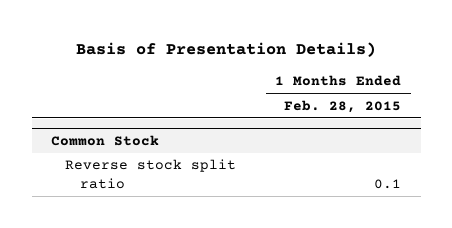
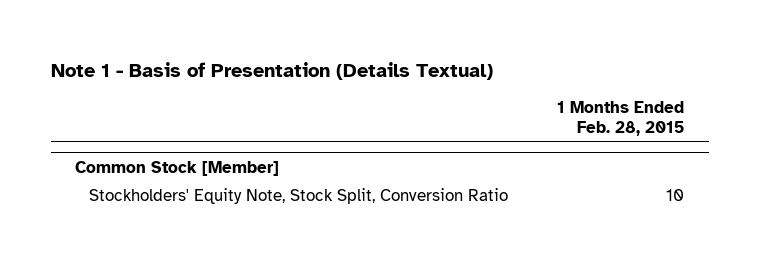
- Basis of Presentation Details)
+ Note 1 - Basis of Presentation (Details Textual)
- Common Stock
- Reverse stock split ratio | 0.1
+ Common Stock [Member]
+ Stockholders' Equity Note, Stock Split, Conversion Ratio | 10

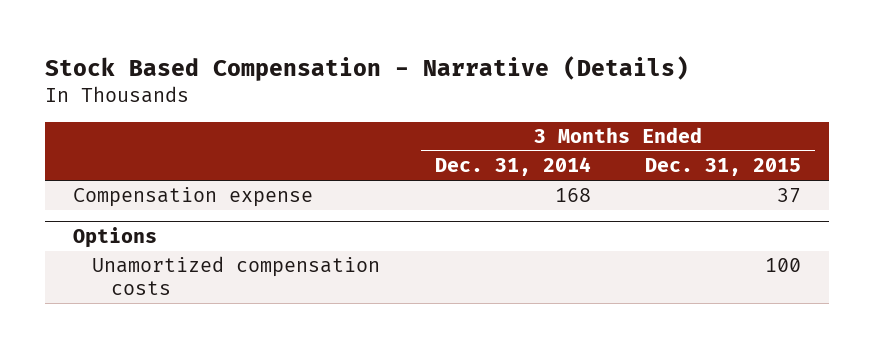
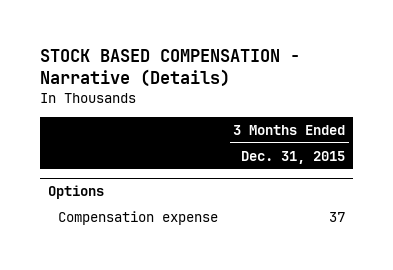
- Stock Based Compensation - Narrative (Details)
+ STOCK BASED COMPENSATION - Narrative (Details)
- | 3 Months Ended Dec. 31, 2014 | 3 Months Ended Dec. 31, 2015
+ | 3 Months Ended Dec. 31, 2015
- Compensation expense | 168 | 37
@ Options
- Unamortized compensation costs | | 100
+ Compensation expense | 37

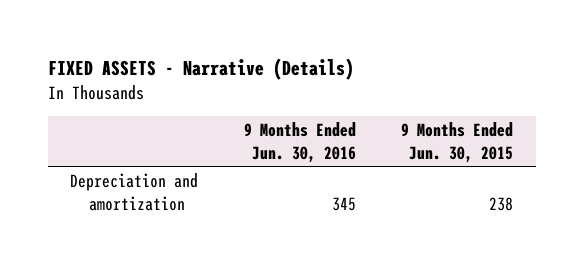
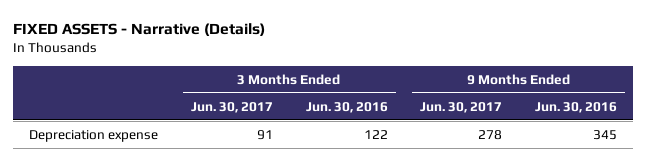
- | 9 Months Ended Jun. 30, 2016 | 9 Months Ended Jun. 30, 2015
+ | 3 Months Ended Jun. 30, 2017 | 3 Months Ended Jun. 30, 2016 | 9 Months Ended Jun. 30, 2017 | 9 Months Ended Jun. 30, 2016
- Depreciation and amortization | 345 | 238
+ Depreciation expense | 91 | 122 | 278 | 345

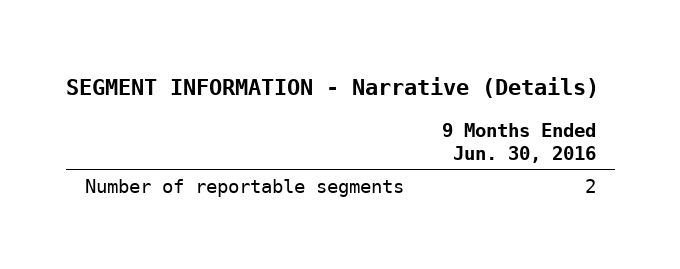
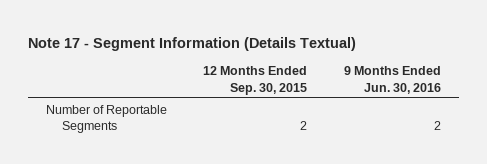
- SEGMENT INFORMATION - Narrative (Details)
+ Note 17 - Segment Information (Details Textual)
- | 9 Months Ended Jun. 30, 2016
+ | 12 Months Ended Sep. 30, 2015 | 9 Months Ended Jun. 30, 2016
- Number of reportable segments | 2
+ Number of Reportable Segments | 2 | 2

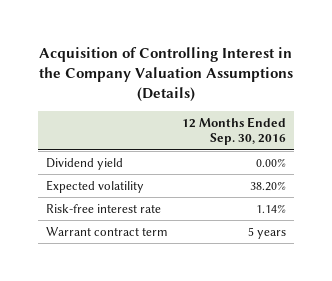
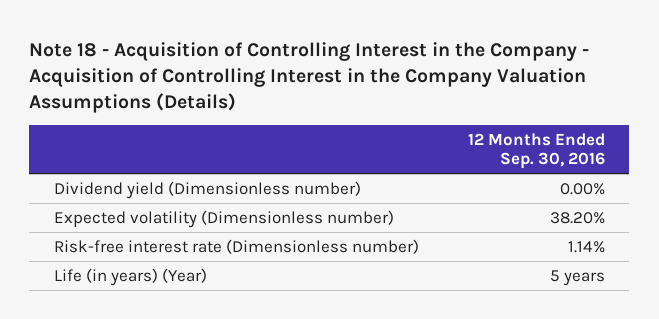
- Acquisition of Controlling Interest in the Company Valuation Assumptions (Details)
+ Note 18 - Acquisition of Controlling Interest in the Company - Acquisition of Controlling Interest in the Company Valuation Assumptions (Details)
- Dividend yield | 0.00%
- Expected volatility | 38.20%
- Risk-free interest rate | 1.14%
- Warrant contract term | 5 years
+ Dividend yield (Dimensionless number) | 0.00%
+ Expected volatility (Dimensionless number) | 38.20%
+ Risk-free interest rate (Dimensionless number) | 1.14%
+ Life (in years) (Year) | 5 years

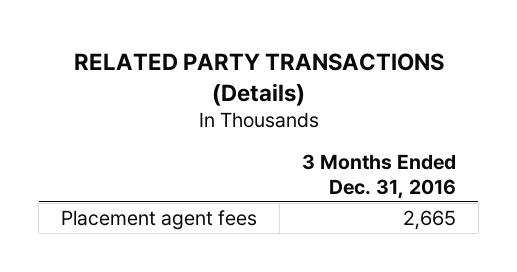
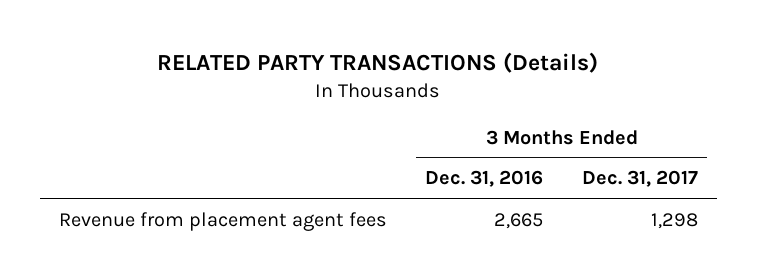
- | 3 Months Ended Dec. 31, 2016
+ | 3 Months Ended Dec. 31, 2016 | 3 Months Ended Dec. 31, 2017
- Placement agent fees | 2,665
+ Revenue from placement agent fees | 2,665 | 1,298

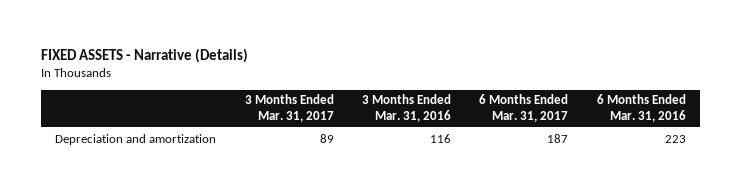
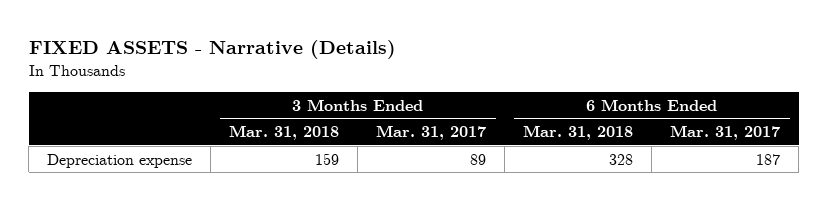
- | 3 Months Ended Mar. 31, 2017 | 3 Months Ended Mar. 31, 2016 | 6 Months Ended Mar. 31, 2017 | 6 Months Ended Mar. 31, 2016
+ | 3 Months Ended Mar. 31, 2018 | 3 Months Ended Mar. 31, 2017 | 6 Months Ended Mar. 31, 2018 | 6 Months Ended Mar. 31, 2017
- Depreciation and amortization | 89 | 116 | 187 | 223
+ Depreciation expense | 159 | 89 | 328 | 187

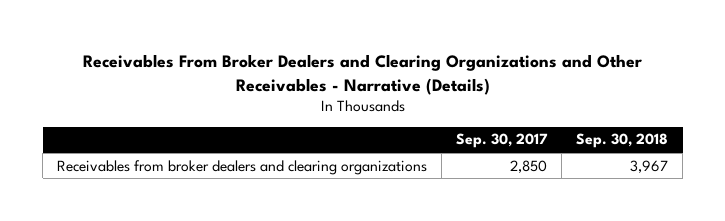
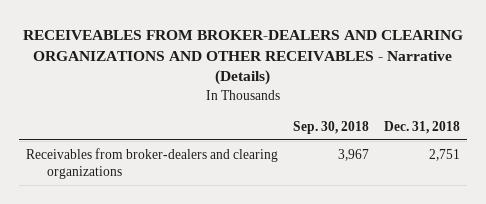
- Receivables From Broker Dealers and Clearing Organizations and Other Receivables - Narrative (Details)
+ RECEIVEABLES FROM BROKER-DEALERS AND CLEARING ORGANIZATIONS AND OTHER RECEIVABLES - Narrative (Details)
- | Sep. 30, 2017 | Sep. 30, 2018
+ | Sep. 30, 2018 | Dec. 31, 2018
- Receivables from broker dealers and clearing organizations | 2,850 | 3,967
+ Receivables from broker-dealers and clearing organizations | 3,967 | 2,751

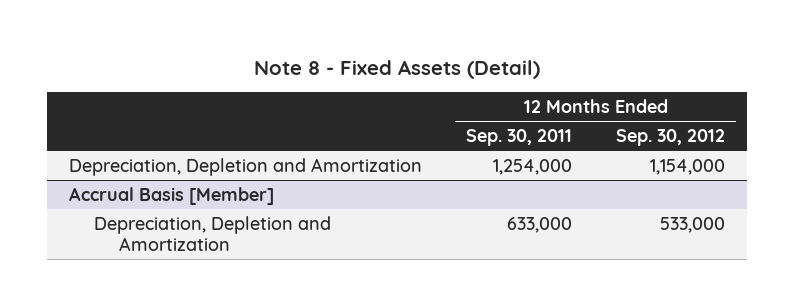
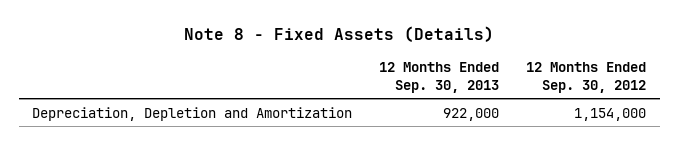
- Note 8 - Fixed Assets (Detail)
+ Note 8 - Fixed Assets (Details)
- | 12 Months Ended Sep. 30, 2011 | 12 Months Ended Sep. 30, 2012
+ | 12 Months Ended Sep. 30, 2013 | 12 Months Ended Sep. 30, 2012
- Accrual Basis [Member]
- Depreciation, Depletion and Amortization | 633,000 | 533,000

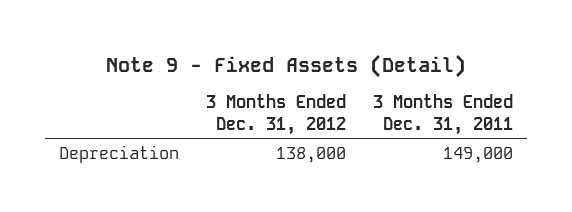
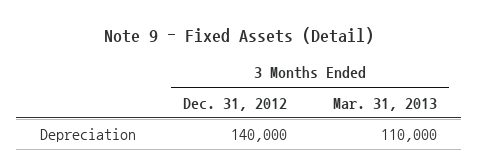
- | 3 Months Ended Dec. 31, 2012 | 3 Months Ended Dec. 31, 2011
+ | 3 Months Ended Dec. 31, 2012 | 3 Months Ended Mar. 31, 2013
- Depreciation | 138,000 | 149,000
+ Depreciation | 140,000 | 110,000

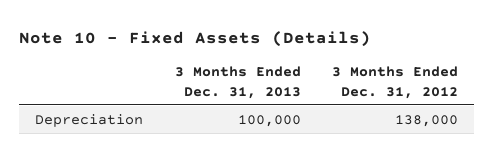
- Note 9 - Fixed Assets (Detail)
+ Note 10 - Fixed Assets (Details)
- | 3 Months Ended Dec. 31, 2012 | 3 Months Ended Mar. 31, 2013
+ | 3 Months Ended Dec. 31, 2013 | 3 Months Ended Dec. 31, 2012
- Depreciation | 140,000 | 110,000
+ Depreciation | 100,000 | 138,000

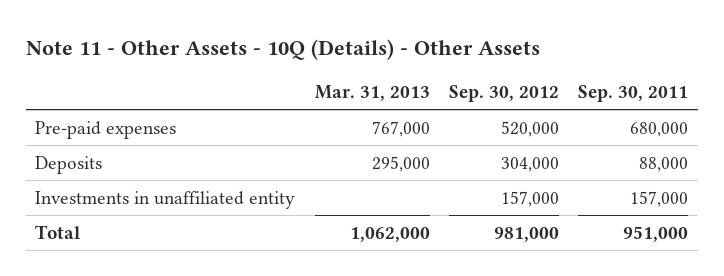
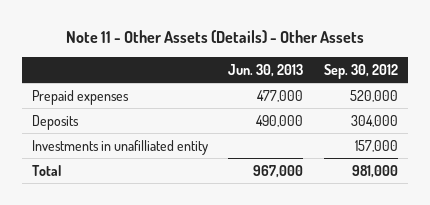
- Note 11 - Other Assets - 10Q (Details) - Other Assets
+ Note 11 - Other Assets (Details) - Other Assets
- | Mar. 31, 2013 | Sep. 30, 2012 | Sep. 30, 2011
+ | Jun. 30, 2013 | Sep. 30, 2012
- Pre-paid expenses | 767,000 | 520,000 | 680,000
+ Prepaid expenses | 477,000 | 520,000
- Investments in unaffiliated entity | | 157,000 | 157,000
+ Investments in unafilliated entity | | 157,000

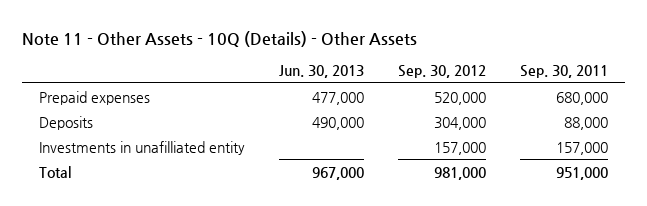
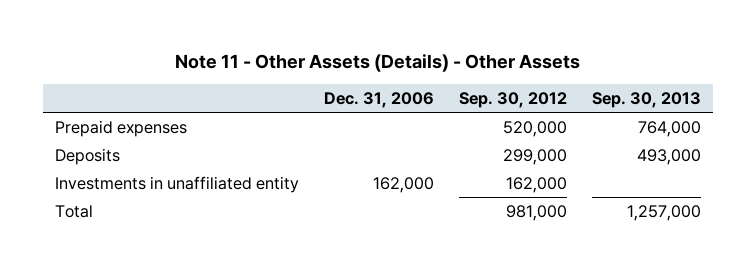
- Note 11 - Other Assets - 10Q (Details) - Other Assets
+ Note 11 - Other Assets (Details) - Other Assets
- | Jun. 30, 2013 | Sep. 30, 2012 | Sep. 30, 2011
+ | Dec. 31, 2006 | Sep. 30, 2012 | Sep. 30, 2013
- Deposits | 490,000 | 304,000 | 88,000
- Investments in unafilliated entity | | 157,000 | 157,000
+ Deposits | | 299,000 | 493,000
+ Investments in unaffiliated entity | 162,000 | 162,000 |

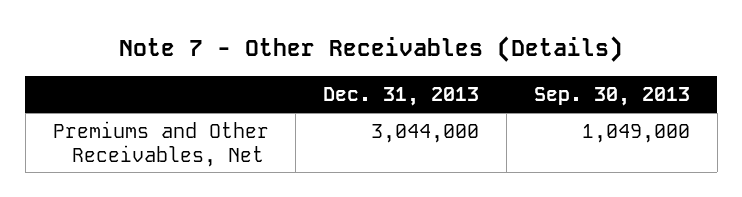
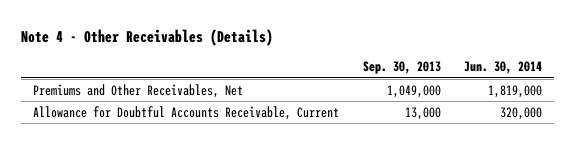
- Note 7 - Other Receivables (Details)
+ Note 4 - Other Receivables (Details)
- | Dec. 31, 2013 | Sep. 30, 2013
+ | Sep. 30, 2013 | Jun. 30, 2014
+ Allowance for Doubtful Accounts Receivable, Current | 13,000 | 320,000

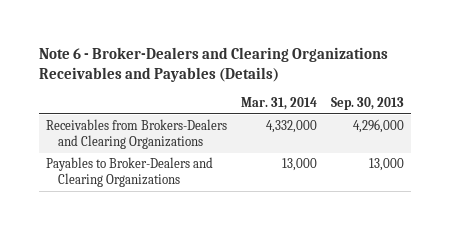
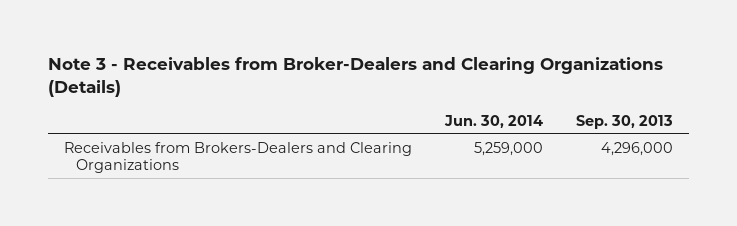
- Note 6 - Broker-Dealers and Clearing Organizations Receivables and Payables (Details)
+ Note 3 - Receivables from Broker-Dealers and Clearing Organizations (Details)
- | Mar. 31, 2014 | Sep. 30, 2013
+ | Jun. 30, 2014 | Sep. 30, 2013
- Payables to Broker-Dealers and Clearing Organizations | 13,000 | 13,000

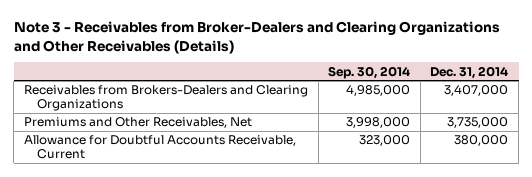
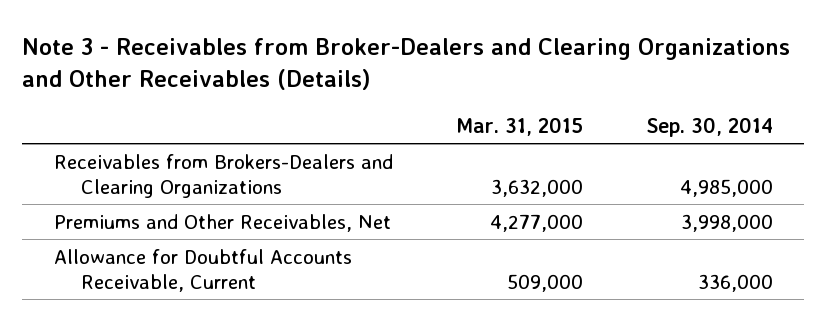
- | Sep. 30, 2014 | Dec. 31, 2014
+ | Mar. 31, 2015 | Sep. 30, 2014
- Allowance for Doubtful Accounts Receivable, Current | 323,000 | 380,000
+ Allowance for Doubtful Accounts Receivable, Current | 509,000 | 336,000

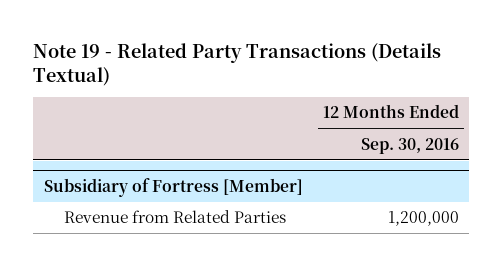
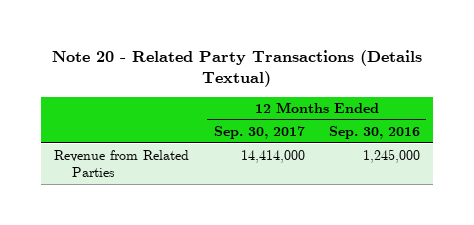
- Note 19 - Related Party Transactions (Details Textual)
+ Note 20 - Related Party Transactions (Details Textual)
- | 12 Months Ended Sep. 30, 2016
+ | 12 Months Ended Sep. 30, 2017 | 12 Months Ended Sep. 30, 2016
- Subsidiary of Fortress [Member]
- Revenue from Related Parties | 1,200,000
+ Revenue from Related Parties | 14,414,000 | 1,245,000

